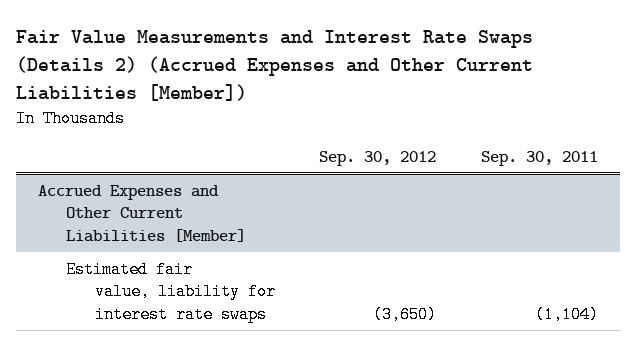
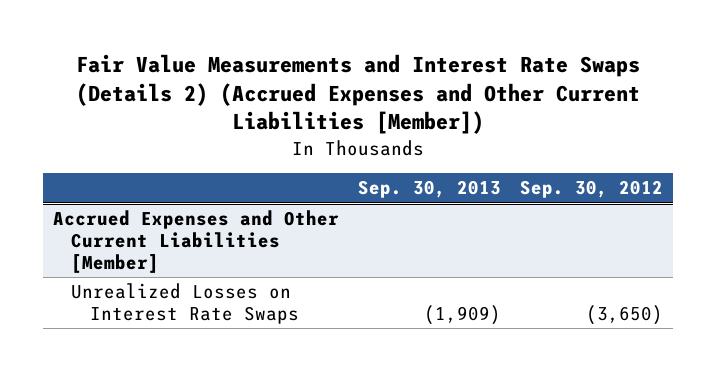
- | Sep. 30, 2012 | Sep. 30, 2011
+ | Sep. 30, 2013 | Sep. 30, 2012
@ Accrued Expenses and Other Current Liabilities [Member]
- Estimated fair value, liability for interest rate swaps | (3,650) | (1,104)
+ Unrealized Losses on Interest Rate Swaps | (1,909) | (3,650)

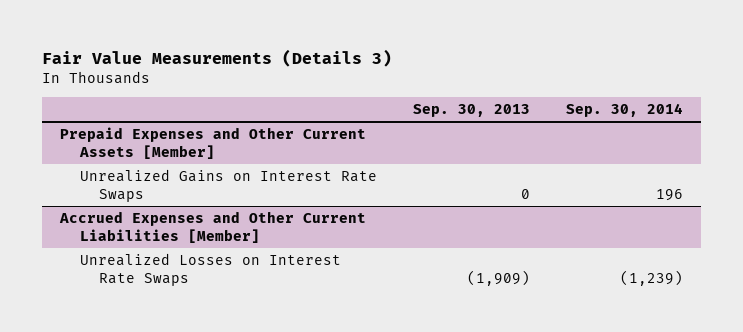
- Fair Value Measurements and Interest Rate Swaps (Details 2) (Accrued Expenses and Other Current Liabilities [Member])
+ Fair Value Measurements (Details 3)
- | Sep. 30, 2013 | Sep. 30, 2012
+ | Sep. 30, 2013 | Sep. 30, 2014
+ Prepaid Expenses and Other Current Assets [Member]
+ Unrealized Gains on Interest Rate Swaps | 0 | 196

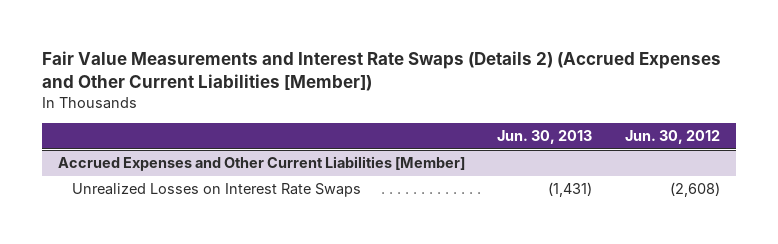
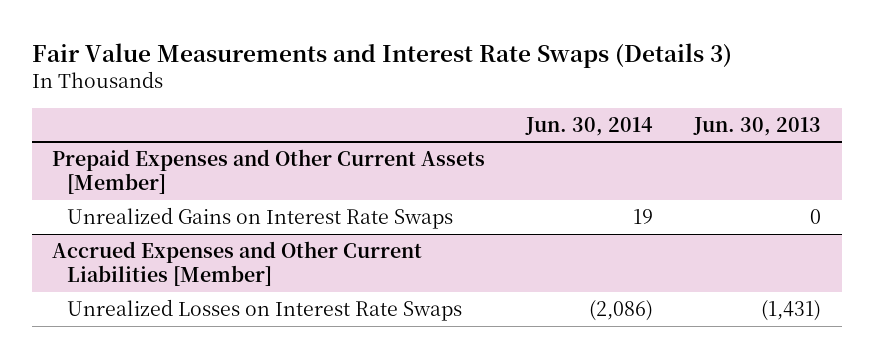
- Fair Value Measurements and Interest Rate Swaps (Details 2) (Accrued Expenses and Other Current Liabilities [Member])
+ Fair Value Measurements and Interest Rate Swaps (Details 3)
- | Jun. 30, 2013 | Jun. 30, 2012
+ | Jun. 30, 2014 | Jun. 30, 2013
+ Prepaid Expenses and Other Current Assets [Member]
+ Unrealized Gains on Interest Rate Swaps | 19 | 0

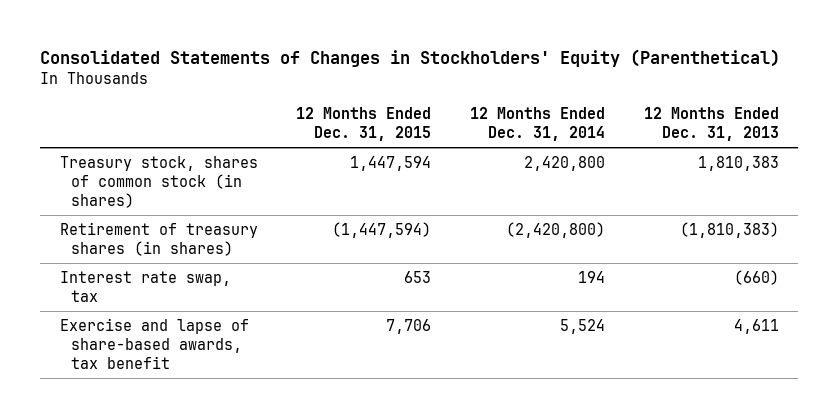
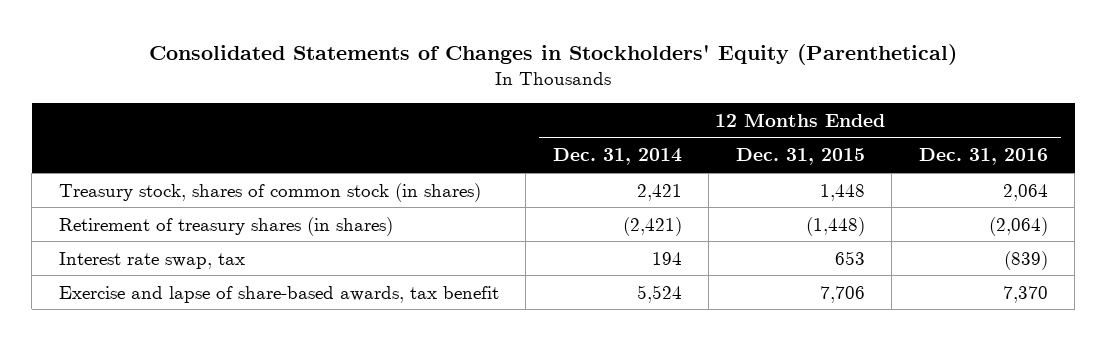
- | 12 Months Ended Dec. 31, 2015 | 12 Months Ended Dec. 31, 2014 | 12 Months Ended Dec. 31, 2013
+ | 12 Months Ended Dec. 31, 2014 | 12 Months Ended Dec. 31, 2015 | 12 Months Ended Dec. 31, 2016
- Treasury stock, shares of common stock (in shares) | 1,447,594 | 2,420,800 | 1,810,383
- Retirement of treasury shares (in shares) | (1,447,594) | (2,420,800) | (1,810,383)
+ Treasury stock, shares of common stock (in shares) | 2,421 | 1,448 | 2,064
+ Retirement of treasury shares (in shares) | (2,421) | (1,448) | (2,064)

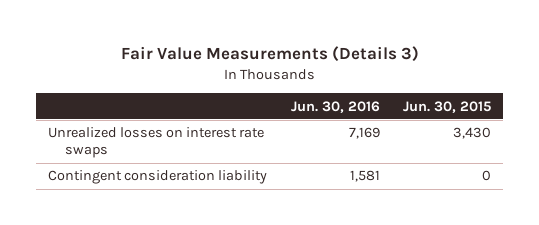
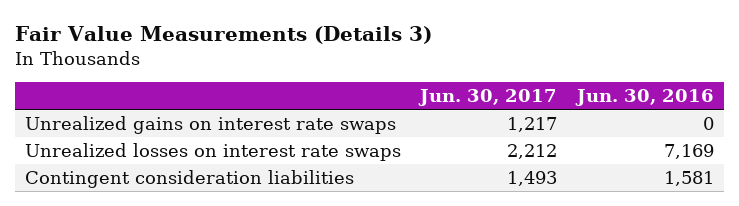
- | Jun. 30, 2016 | Jun. 30, 2015
+ | Jun. 30, 2017 | Jun. 30, 2016
+ Unrealized gains on interest rate swaps | 1,217 | 0
- Contingent consideration liability | 1,581 | 0
+ Contingent consideration liabilities | 1,493 | 1,581

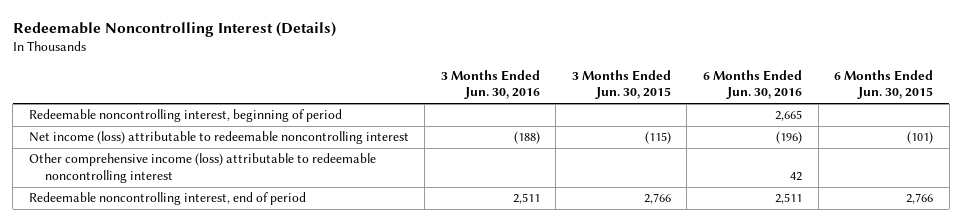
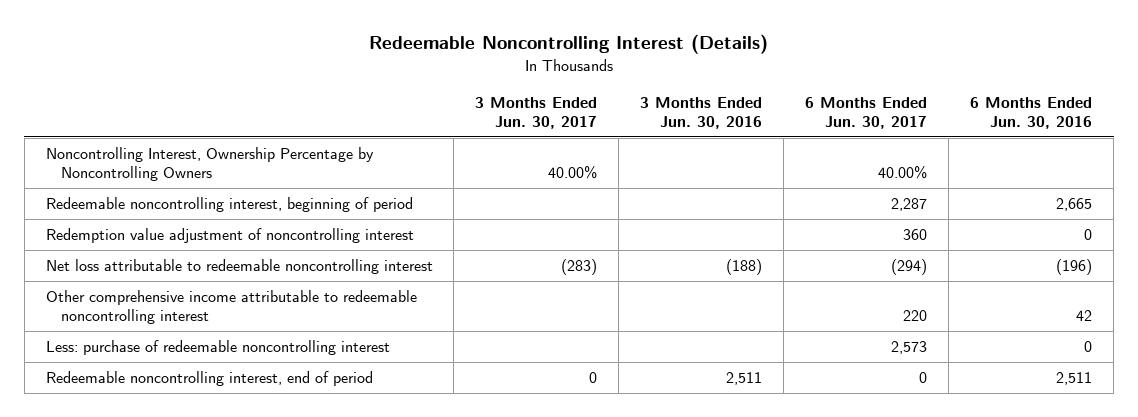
- | 3 Months Ended Jun. 30, 2016 | 3 Months Ended Jun. 30, 2015 | 6 Months Ended Jun. 30, 2016 | 6 Months Ended Jun. 30, 2015
+ | 3 Months Ended Jun. 30, 2017 | 3 Months Ended Jun. 30, 2016 | 6 Months Ended Jun. 30, 2017 | 6 Months Ended Jun. 30, 2016
+ Noncontrolling Interest, Ownership Percentage by Noncontrolling Owners | 40.00% | | 40.00% |
- Net income (loss) attributable to redeemable noncontrolling interest | (188) | (115) | (196) | (101)
- Other comprehensive income (loss) attributable to redeemable noncontrolling interest | | | 42 |
+ Redemption value adjustment of noncontrolling interest | | | 360 | 0
+ Net loss attributable to redeemable noncontrolling interest | (283) | (188) | (294) | (196)
+ Other comprehensive income attributable to redeemable noncontrolling interest | | | 220 | 42
+ Less: purchase of redeemable noncontrolling interest | | | 2,573 | 0

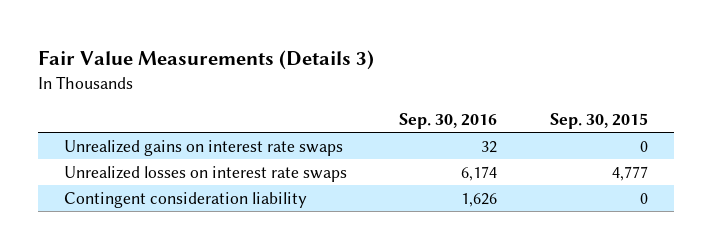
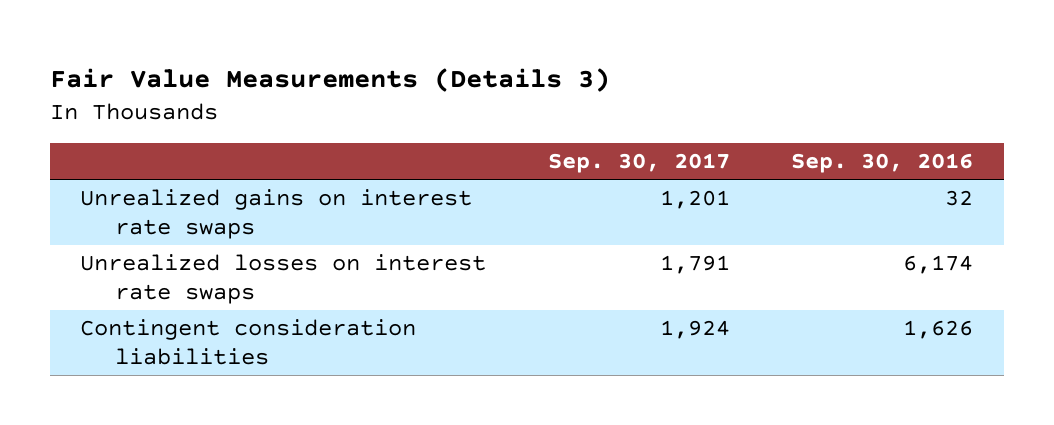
- | Sep. 30, 2016 | Sep. 30, 2015
+ | Sep. 30, 2017 | Sep. 30, 2016
- Contingent consideration liability | 1,626 | 0
+ Contingent consideration liabilities | 1,924 | 1,626

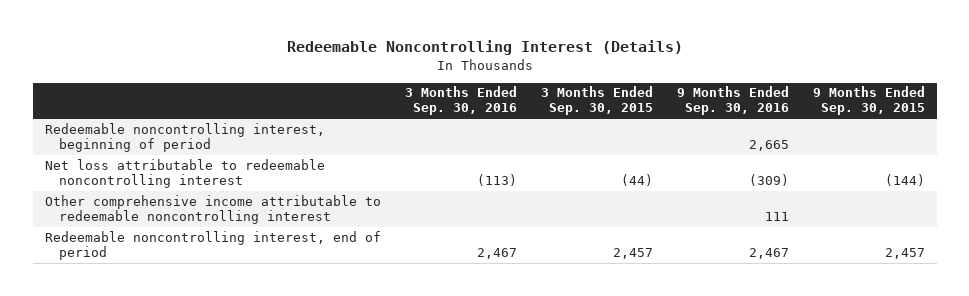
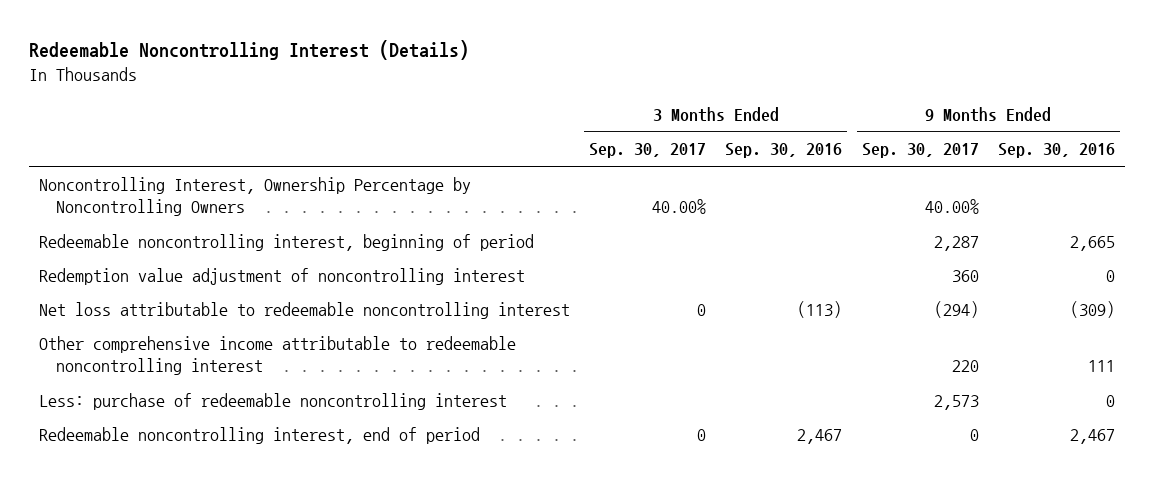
- | 3 Months Ended Sep. 30, 2016 | 3 Months Ended Sep. 30, 2015 | 9 Months Ended Sep. 30, 2016 | 9 Months Ended Sep. 30, 2015
+ | 3 Months Ended Sep. 30, 2017 | 3 Months Ended Sep. 30, 2016 | 9 Months Ended Sep. 30, 2017 | 9 Months Ended Sep. 30, 2016
+ Noncontrolling Interest, Ownership Percentage by Noncontrolling Owners | 40.00% | | 40.00% |
+ Redemption value adjustment of noncontrolling interest | | | 360 | 0
+ Less: purchase of redeemable noncontrolling interest | | | 2,573 | 0

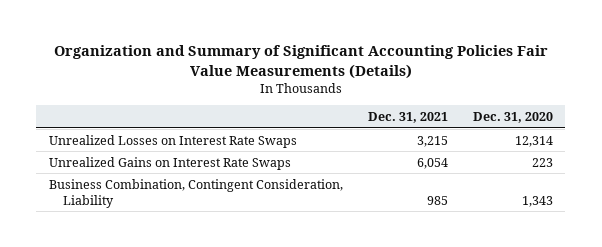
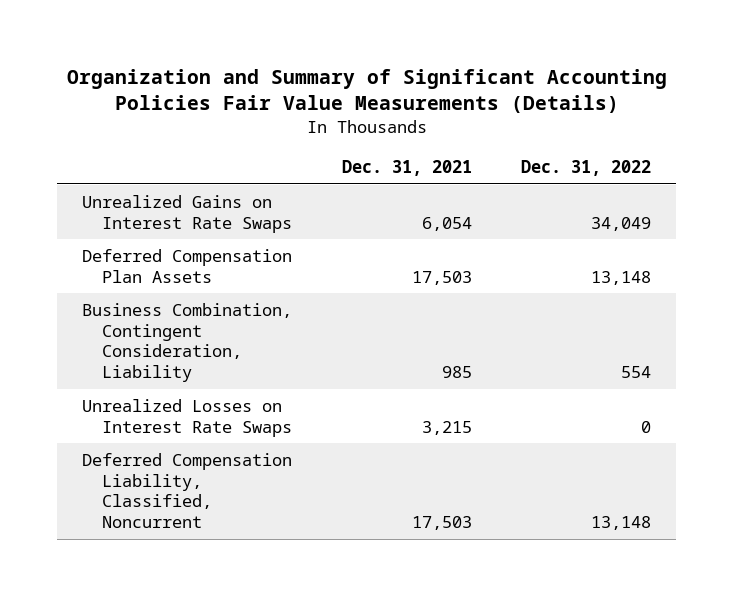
- | Dec. 31, 2021 | Dec. 31, 2020
+ | Dec. 31, 2021 | Dec. 31, 2022
+ Deferred Compensation Plan Assets | 17,503 | 13,148
moved down: Unrealized Losses on Interest Rate Swaps | 3,215 | 0
+ Deferred Compensation Liability, Classified, Noncurrent | 17,503 | 13,148

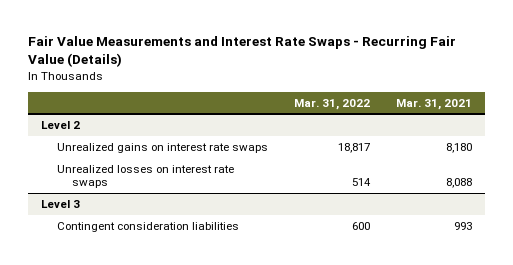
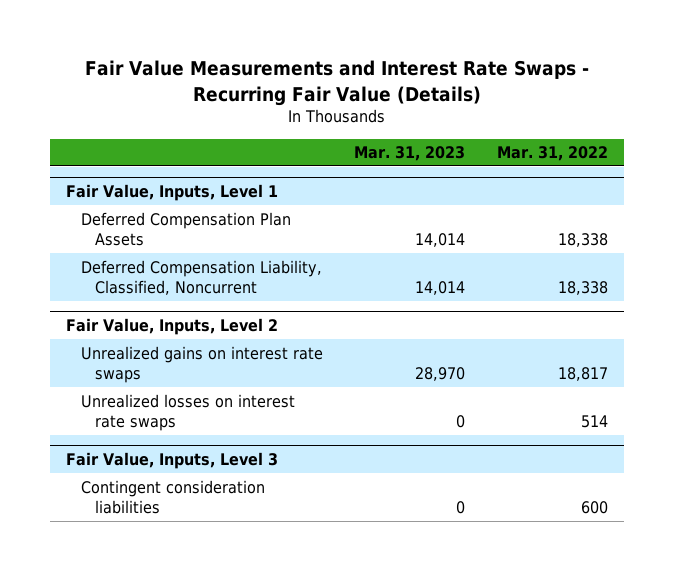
- | Mar. 31, 2022 | Mar. 31, 2021
+ | Mar. 31, 2023 | Mar. 31, 2022
- Level 2
+ Fair Value, Inputs, Level 1
+ Deferred Compensation Plan Assets | 14,014 | 18,338
+ Deferred Compensation Liability, Classified, Noncurrent | 14,014 | 18,338
+ Fair Value, Inputs, Level 2
- Level 3
+ Fair Value, Inputs, Level 3

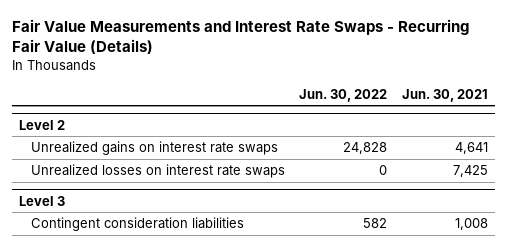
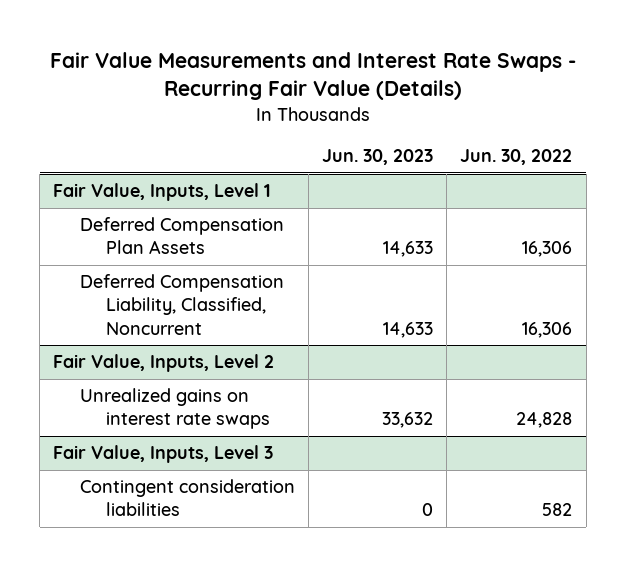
- | Jun. 30, 2022 | Jun. 30, 2021
+ | Jun. 30, 2023 | Jun. 30, 2022
- Level 2
+ Fair Value, Inputs, Level 1
+ Deferred Compensation Plan Assets | 14,633 | 16,306
+ Deferred Compensation Liability, Classified, Noncurrent | 14,633 | 16,306
+ Fair Value, Inputs, Level 2
- Unrealized losses on interest rate swaps | 0 | 7,425
- Level 3
+ Fair Value, Inputs, Level 3

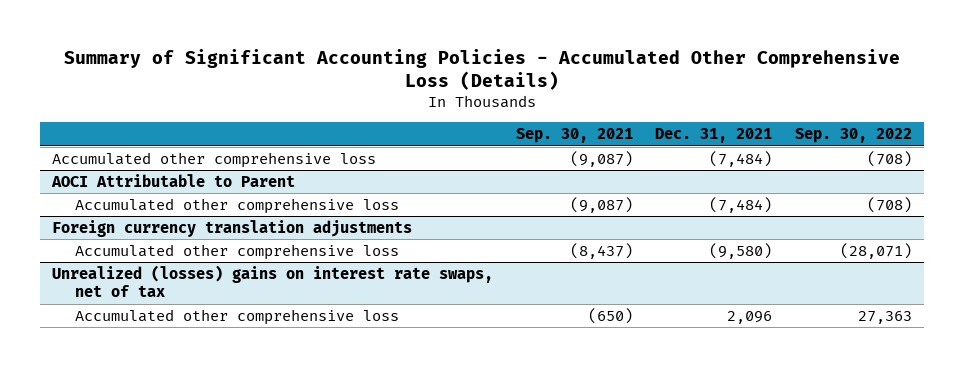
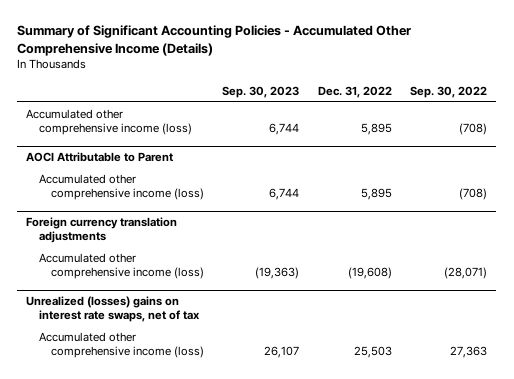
- Summary of Significant Accounting Policies - Accumulated Other Comprehensive Loss (Details)
+ Summary of Significant Accounting Policies - Accumulated Other Comprehensive Income (Details)
- | Sep. 30, 2021 | Dec. 31, 2021 | Sep. 30, 2022
+ | Sep. 30, 2023 | Dec. 31, 2022 | Sep. 30, 2022
- Accumulated other comprehensive loss | (9,087) | (7,484) | (708)
+ Accumulated other comprehensive income (loss) | 6,744 | 5,895 | (708)
@ AOCI Attributable to Parent
- Accumulated other comprehensive loss | (9,087) | (7,484) | (708)
+ Accumulated other comprehensive income (loss) | 6,744 | 5,895 | (708)
@ Foreign currency translation adjustments
- Accumulated other comprehensive loss | (8,437) | (9,580) | (28,071)
+ Accumulated other comprehensive income (loss) | (19,363) | (19,608) | (28,071)
@ Unrealized (losses) gains on interest rate swaps, net of tax
- Accumulated other comprehensive loss | (650) | 2,096 | 27,363
+ Accumulated other comprehensive income (loss) | 26,107 | 25,503 | 27,363

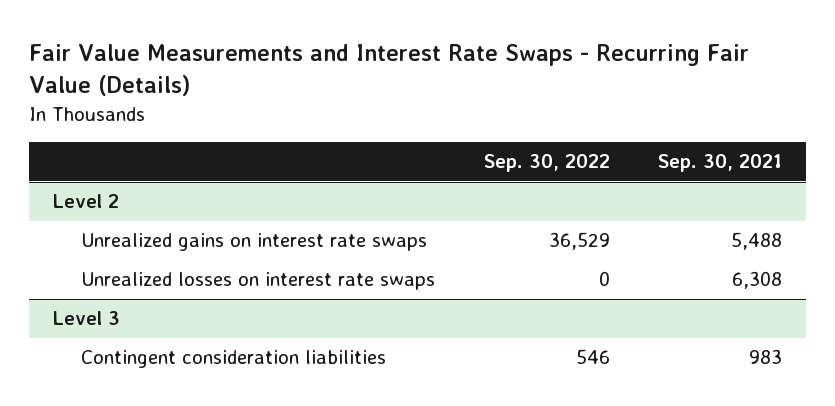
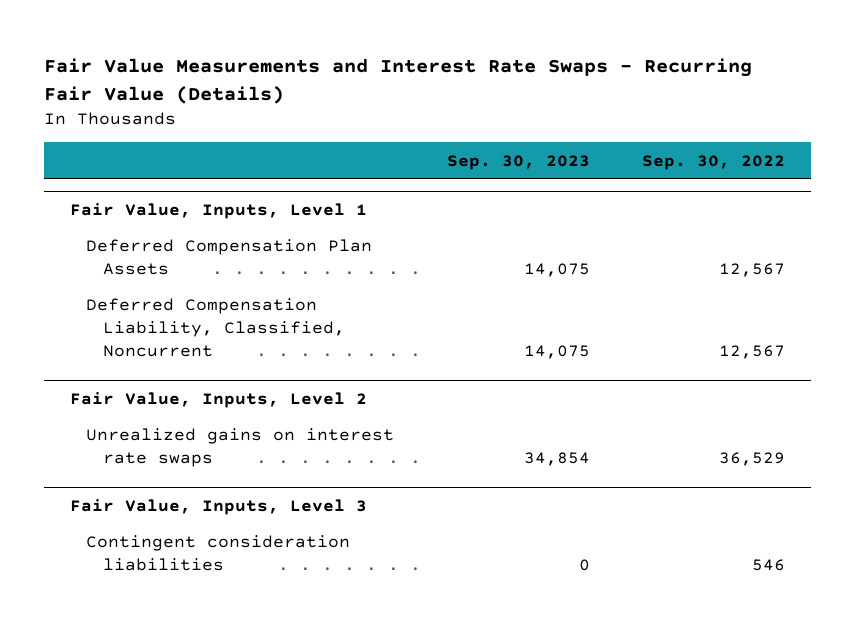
- | Sep. 30, 2022 | Sep. 30, 2021
+ | Sep. 30, 2023 | Sep. 30, 2022
- Level 2
+ Fair Value, Inputs, Level 1
+ Deferred Compensation Plan Assets | 14,075 | 12,567
+ Deferred Compensation Liability, Classified, Noncurrent | 14,075 | 12,567
+ Fair Value, Inputs, Level 2
- Unrealized losses on interest rate swaps | 0 | 6,308
- Level 3
+ Fair Value, Inputs, Level 3

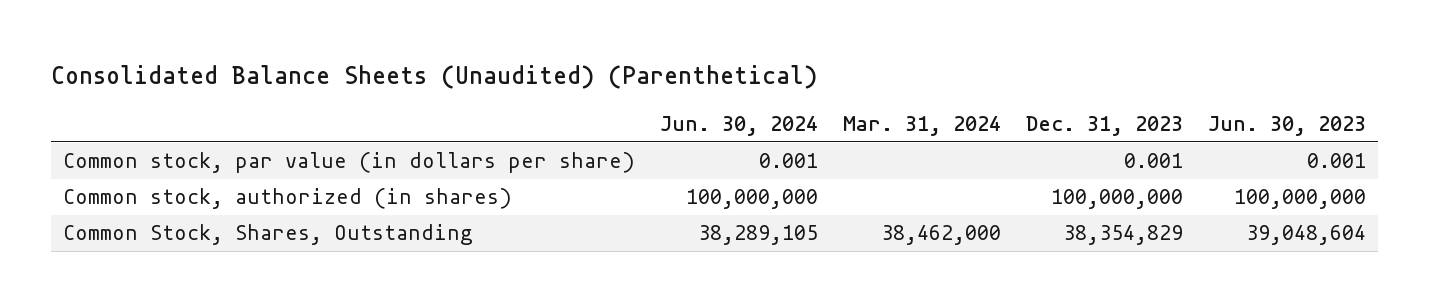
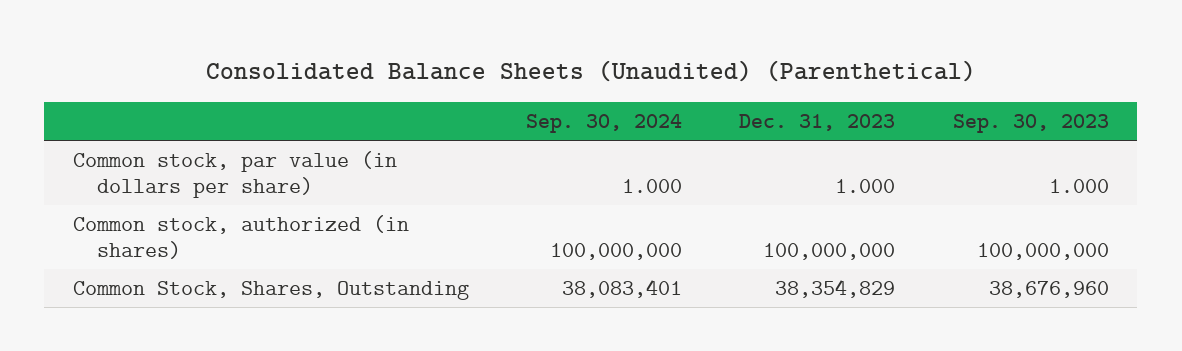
- | Jun. 30, 2024 | Mar. 31, 2024 | Dec. 31, 2023 | Jun. 30, 2023
+ | Sep. 30, 2024 | Dec. 31, 2023 | Sep. 30, 2023
- Common stock, par value (in dollars per share) | 0.001 | | 0.001 | 0.001
+ Common stock, par value (in dollars per share) | 1.000 | 1.000 | 1.000

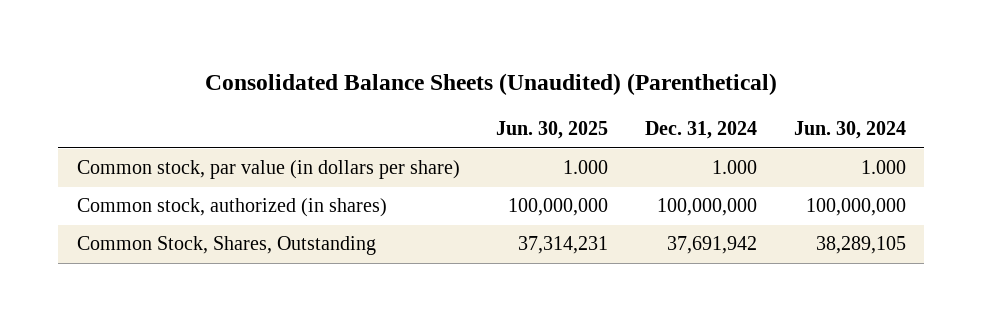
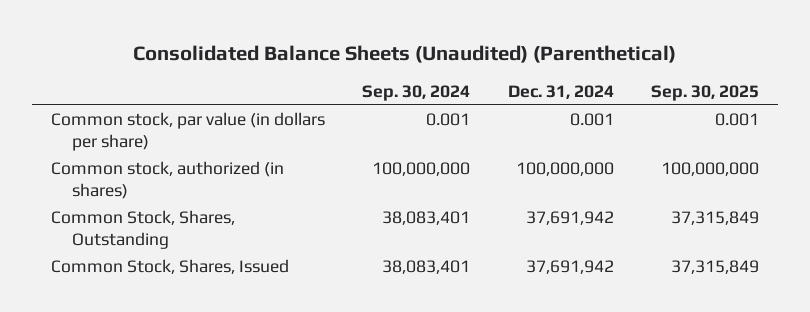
- | Jun. 30, 2025 | Dec. 31, 2024 | Jun. 30, 2024
+ | Sep. 30, 2024 | Dec. 31, 2024 | Sep. 30, 2025
- Common stock, par value (in dollars per share) | 1.000 | 1.000 | 1.000
+ Common stock, par value (in dollars per share) | 0.001 | 0.001 | 0.001
+ Common Stock, Shares, Issued | 38,083,401 | 37,691,942 | 37,315,849

